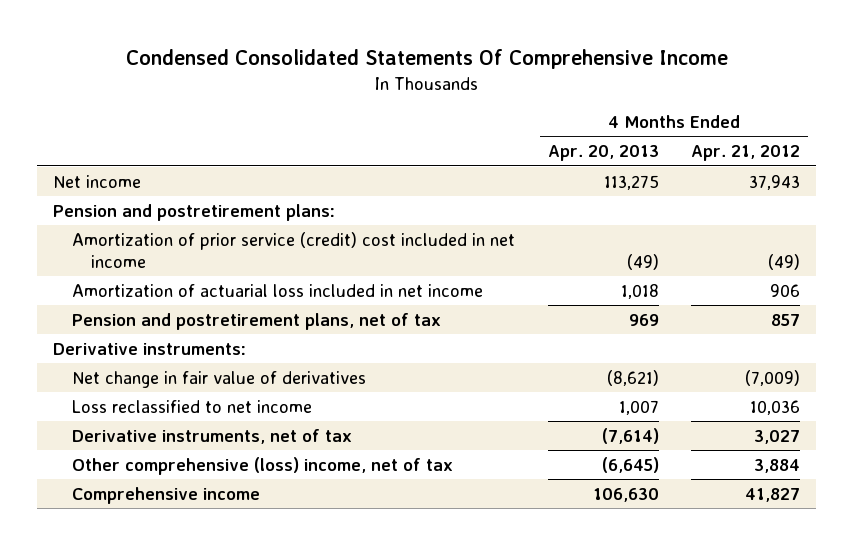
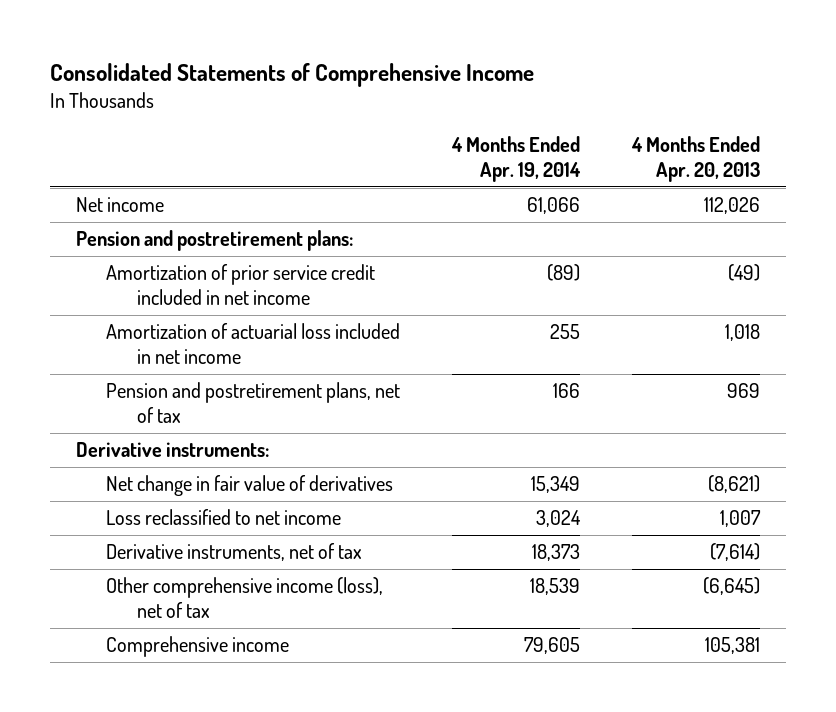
- Condensed Consolidated Statements Of Comprehensive Income
+ Consolidated Statements of Comprehensive Income
- | 4 Months Ended Apr. 20, 2013 | 4 Months Ended Apr. 21, 2012
+ | 4 Months Ended Apr. 19, 2014 | 4 Months Ended Apr. 20, 2013
- Net income | 113,275 | 37,943
+ Net income | 61,066 | 112,026
- Amortization of prior service (credit) cost included in net income | (49) | (49)
+ Amortization of prior service credit included in net income | (89) | (49)
- Other comprehensive (loss) income, net of tax | (6,645) | 3,884
- Comprehensive income | 106,630 | 41,827
+ Other comprehensive income (loss), net of tax | 18,539 | (6,645)
+ Comprehensive income | 79,605 | 105,381

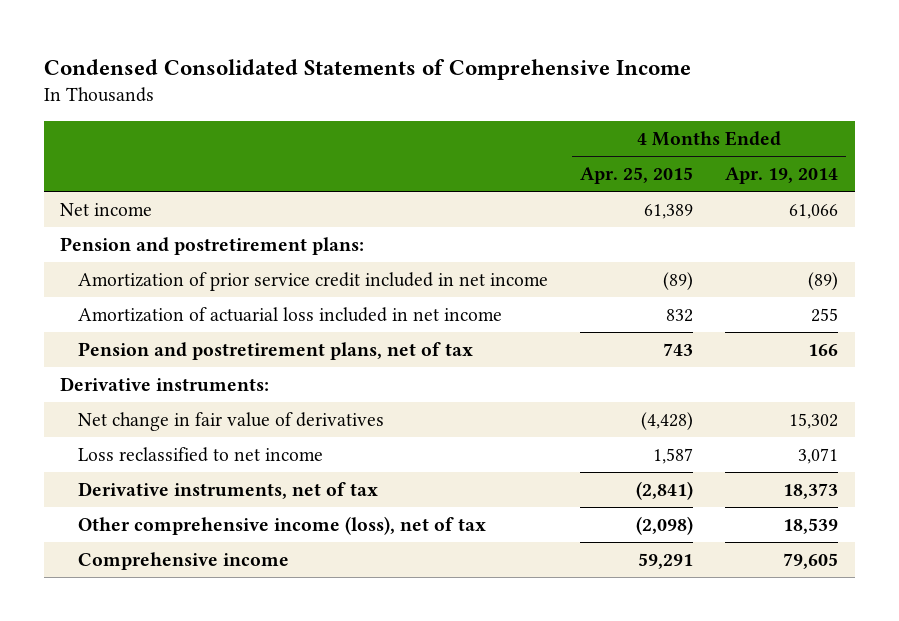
- Consolidated Statements of Comprehensive Income
+ Condensed Consolidated Statements of Comprehensive Income
- | 4 Months Ended Apr. 19, 2014 | 4 Months Ended Apr. 20, 2013
+ | 4 Months Ended Apr. 25, 2015 | 4 Months Ended Apr. 19, 2014
- Net change in fair value of derivatives | 15,349 | (8,621)
- Loss reclassified to net income | 3,024 | 1,007
+ Net change in fair value of derivatives | (4,428) | 15,302
+ Loss reclassified to net income | 1,587 | 3,071

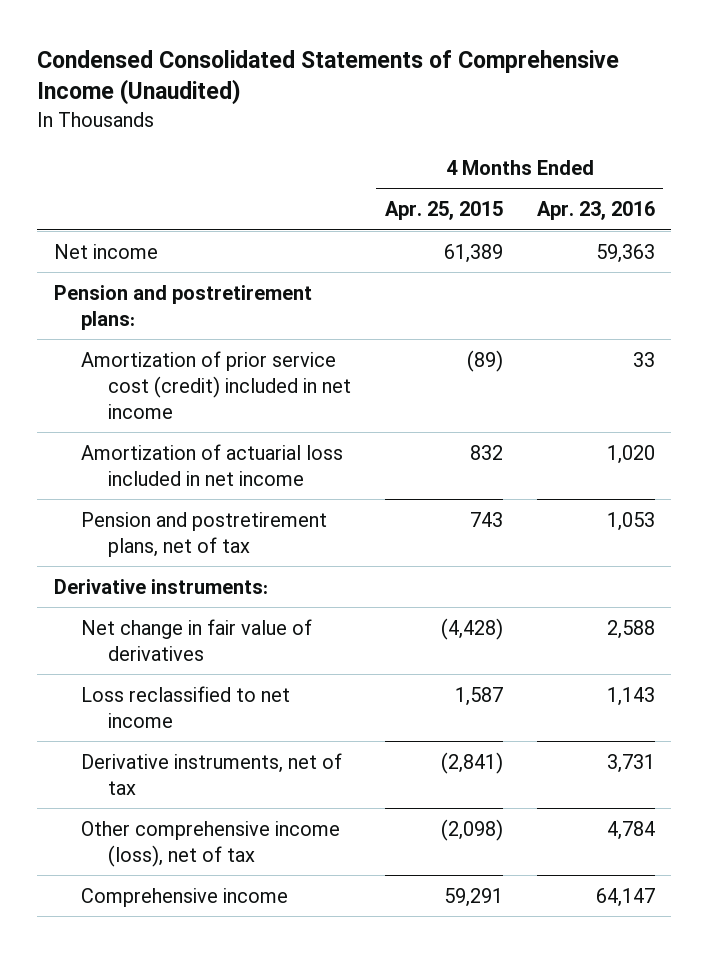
- Condensed Consolidated Statements of Comprehensive Income
+ Condensed Consolidated Statements of Comprehensive Income (Unaudited)
- | 4 Months Ended Apr. 25, 2015 | 4 Months Ended Apr. 19, 2014
+ | 4 Months Ended Apr. 25, 2015 | 4 Months Ended Apr. 23, 2016
- Amortization of prior service credit included in net income | (89) | (89)
+ Amortization of prior service cost (credit) included in net income | (89) | 33

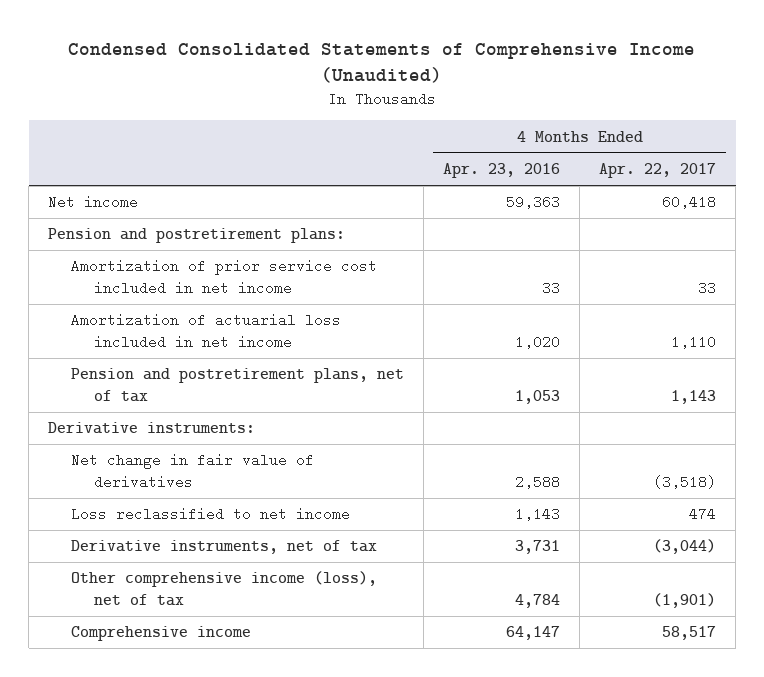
- | 4 Months Ended Apr. 25, 2015 | 4 Months Ended Apr. 23, 2016
+ | 4 Months Ended Apr. 23, 2016 | 4 Months Ended Apr. 22, 2017
- Amortization of prior service cost (credit) included in net income | (89) | 33
+ Amortization of prior service cost included in net income | 33 | 33

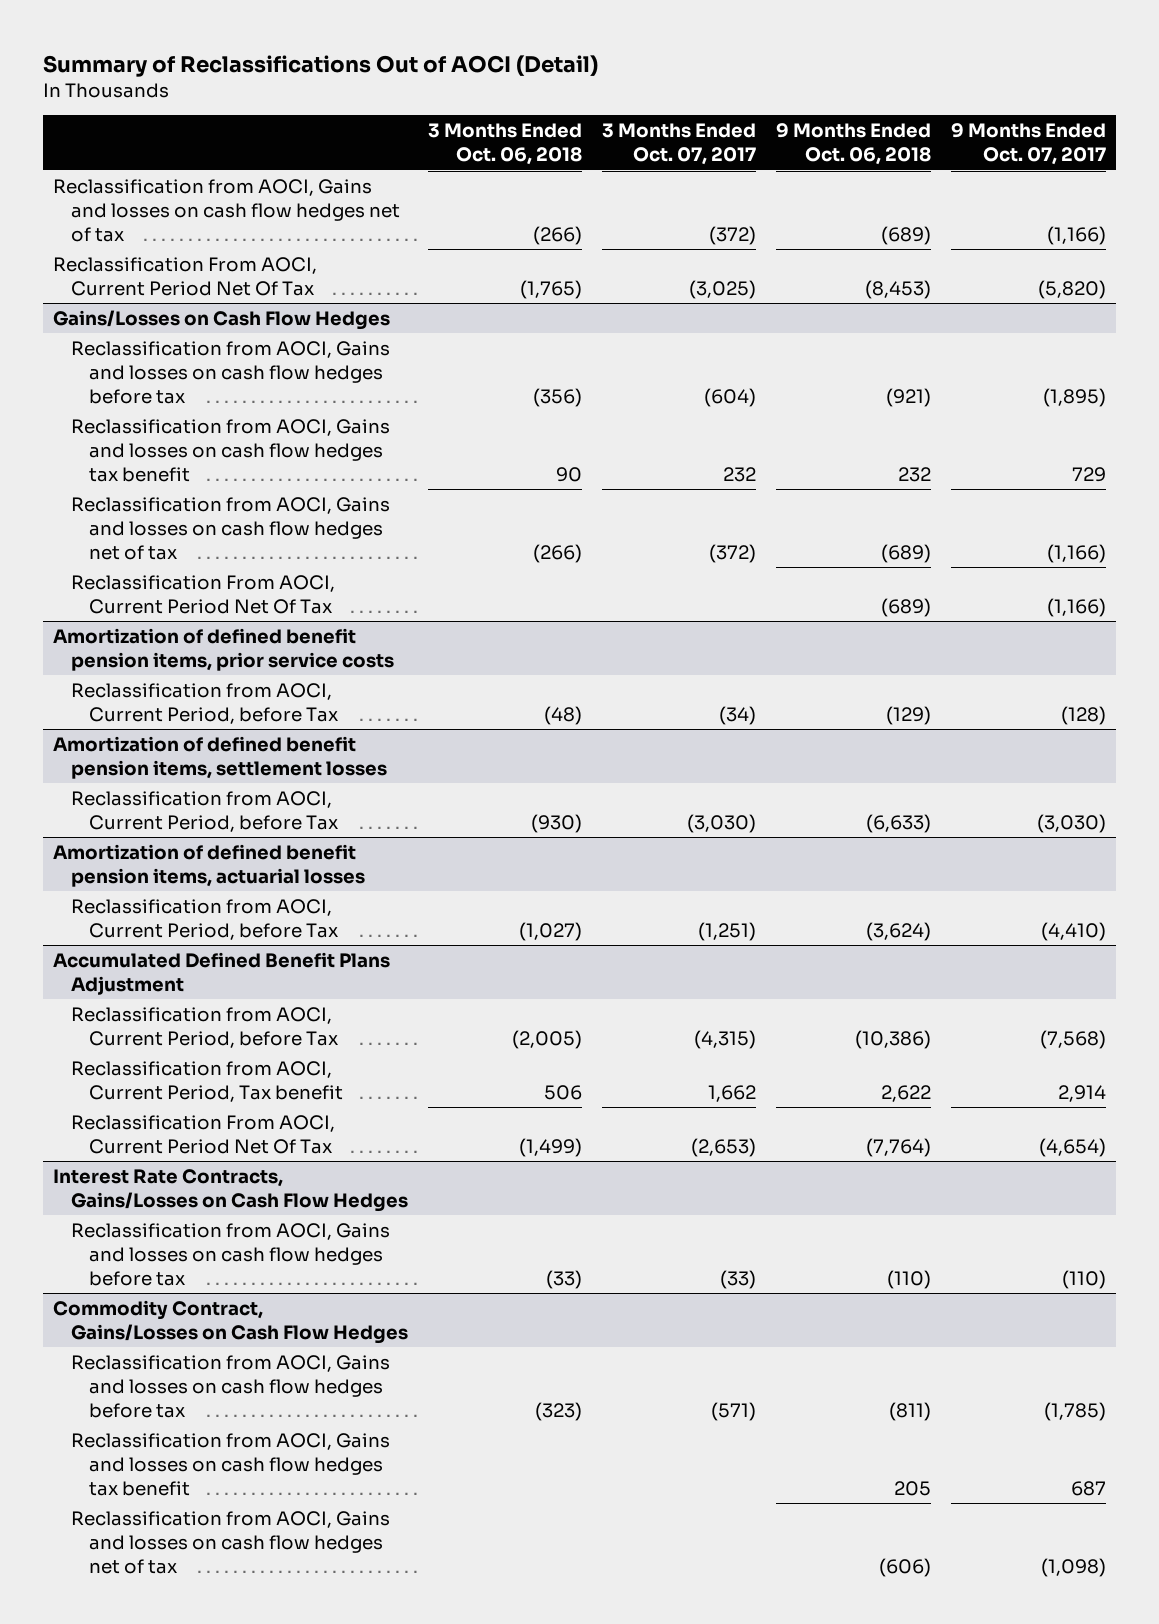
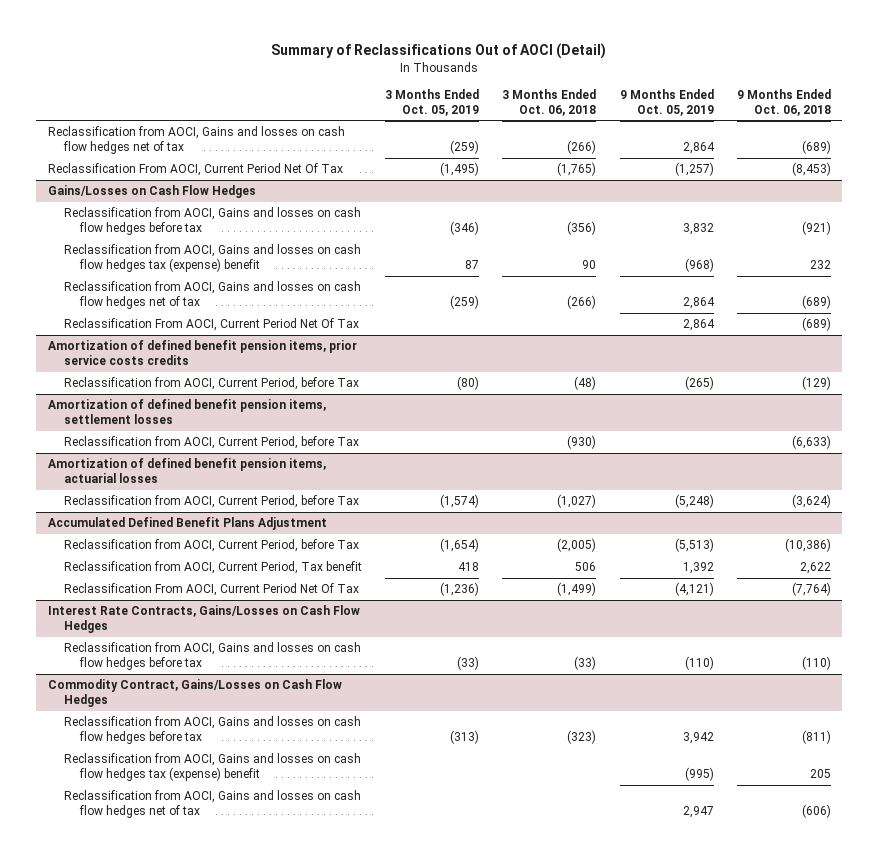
- | 3 Months Ended Oct. 06, 2018 | 3 Months Ended Oct. 07, 2017 | 9 Months Ended Oct. 06, 2018 | 9 Months Ended Oct. 07, 2017
+ | 3 Months Ended Oct. 05, 2019 | 3 Months Ended Oct. 06, 2018 | 9 Months Ended Oct. 05, 2019 | 9 Months Ended Oct. 06, 2018
@ Gains/Losses on Cash Flow Hedges
- Reclassification from AOCI, Gains and losses on cash flow hedges tax benefit | 90 | 232 | 232 | 729
+ Reclassification from AOCI, Gains and losses on cash flow hedges tax (expense) benefit | 87 | 90 | (968) | 232
- Amortization of defined benefit pension items, prior service costs
+ Amortization of defined benefit pension items, prior service costs credits
@ Commodity Contract, Gains/Losses on Cash Flow Hedges
- Reclassification from AOCI, Gains and losses on cash flow hedges tax benefit | | | 205 | 687
+ Reclassification from AOCI, Gains and losses on cash flow hedges tax (expense) benefit | | | (995) | 205

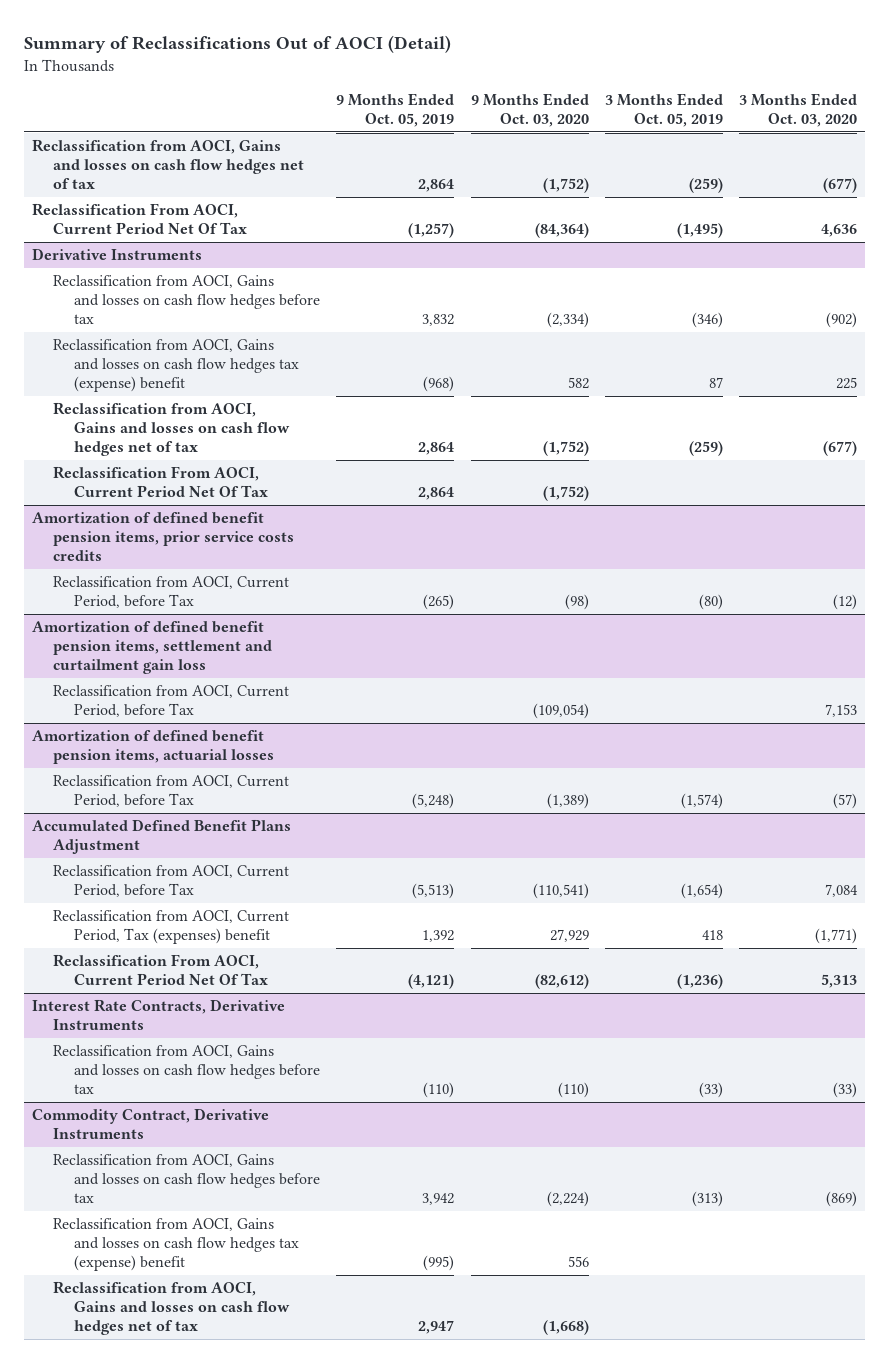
- | 3 Months Ended Oct. 05, 2019 | 3 Months Ended Oct. 06, 2018 | 9 Months Ended Oct. 05, 2019 | 9 Months Ended Oct. 06, 2018
+ | 9 Months Ended Oct. 05, 2019 | 9 Months Ended Oct. 03, 2020 | 3 Months Ended Oct. 05, 2019 | 3 Months Ended Oct. 03, 2020
- Gains/Losses on Cash Flow Hedges
+ Derivative Instruments
- Amortization of defined benefit pension items, settlement losses
+ Amortization of defined benefit pension items, settlement and curtailment gain loss
@ Accumulated Defined Benefit Plans Adjustment
- Reclassification from AOCI, Current Period, Tax benefit | 418 | 506 | 1,392 | 2,622
+ Reclassification from AOCI, Current Period, Tax (expenses) benefit | 1,392 | 27,929 | 418 | (1,771)
- Interest Rate Contracts, Gains/Losses on Cash Flow Hedges
+ Interest Rate Contracts, Derivative Instruments
- Commodity Contract, Gains/Losses on Cash Flow Hedges
+ Commodity Contract, Derivative Instruments

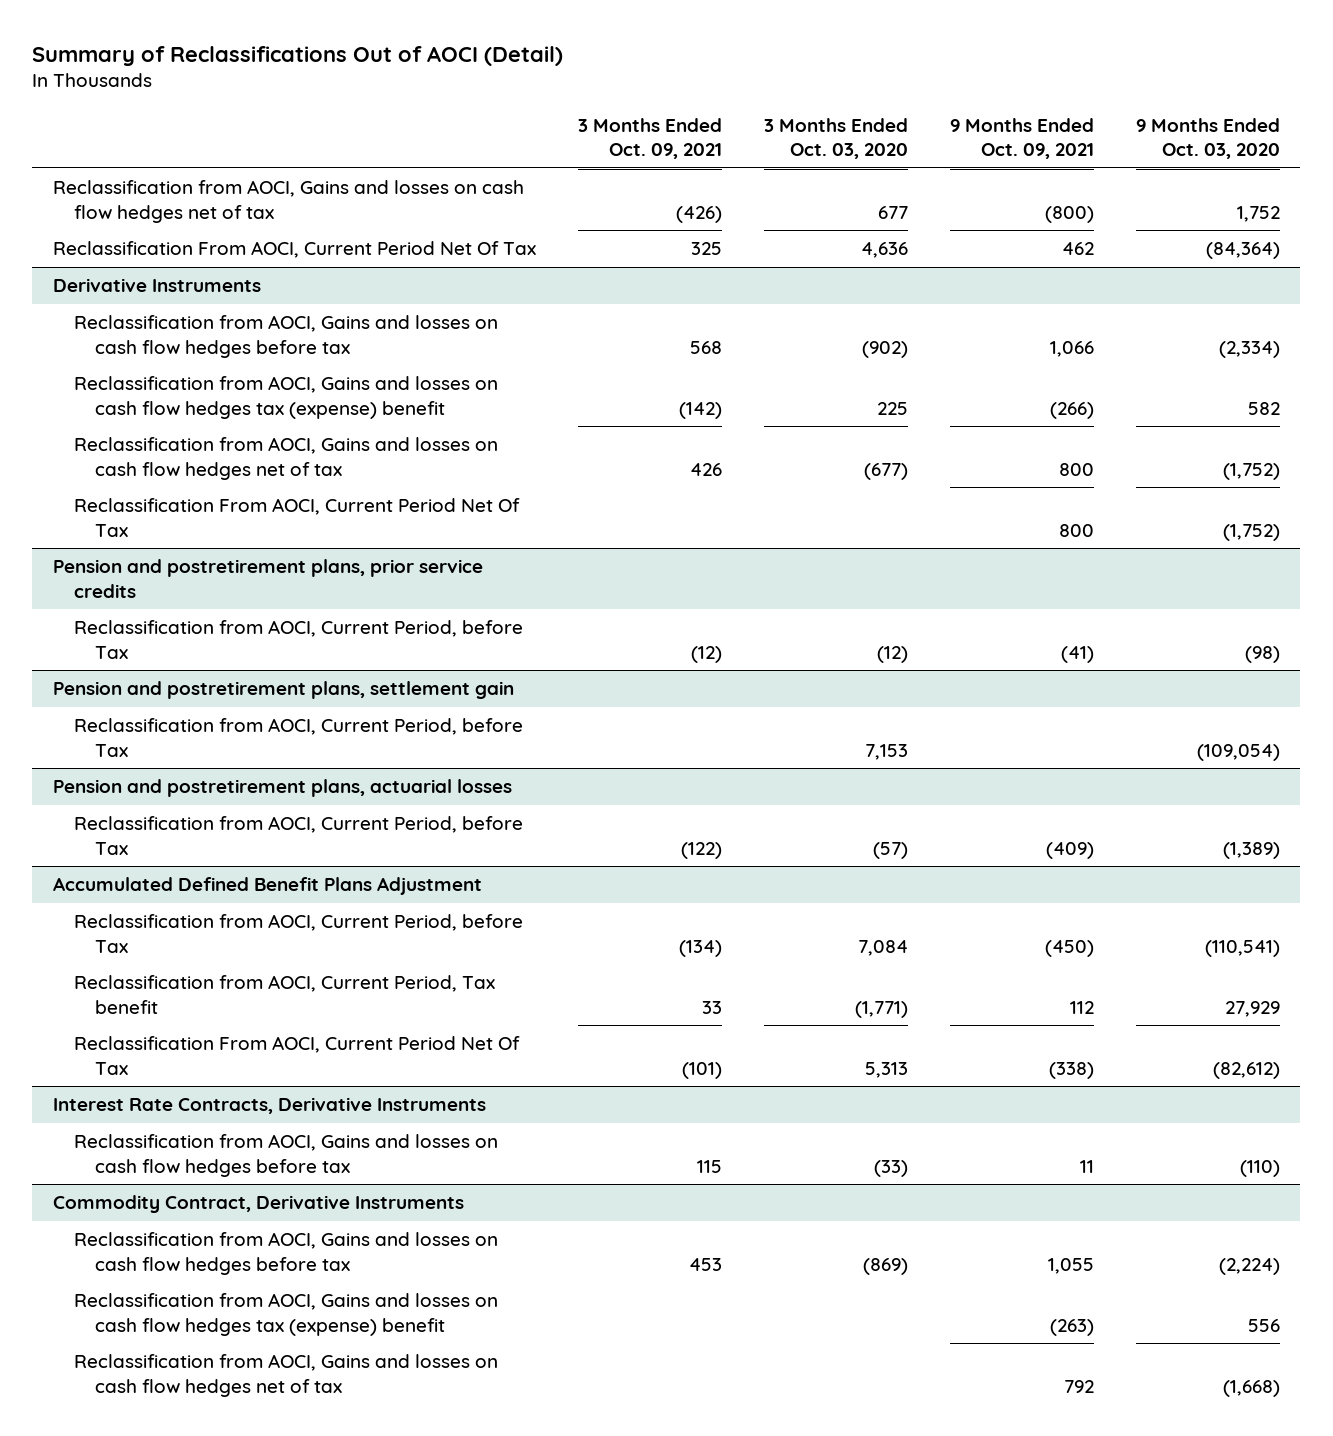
- | 9 Months Ended Oct. 05, 2019 | 9 Months Ended Oct. 03, 2020 | 3 Months Ended Oct. 05, 2019 | 3 Months Ended Oct. 03, 2020
+ | 3 Months Ended Oct. 09, 2021 | 3 Months Ended Oct. 03, 2020 | 9 Months Ended Oct. 09, 2021 | 9 Months Ended Oct. 03, 2020
- Reclassification from AOCI, Gains and losses on cash flow hedges net of tax | 2,864 | (1,752) | (259) | (677)
+ Reclassification from AOCI, Gains and losses on cash flow hedges net of tax | (426) | 677 | (800) | 1,752
- Amortization of defined benefit pension items, prior service costs credits
+ Pension and postretirement plans, prior service credits
- Amortization of defined benefit pension items, settlement and curtailment gain loss
+ Pension and postretirement plans, settlement gain
- Amortization of defined benefit pension items, actuarial losses
+ Pension and postretirement plans, actuarial losses
@ Accumulated Defined Benefit Plans Adjustment
- Reclassification from AOCI, Current Period, Tax (expenses) benefit | 1,392 | 27,929 | 418 | (1,771)
+ Reclassification from AOCI, Current Period, Tax benefit | 33 | (1,771) | 112 | 27,929

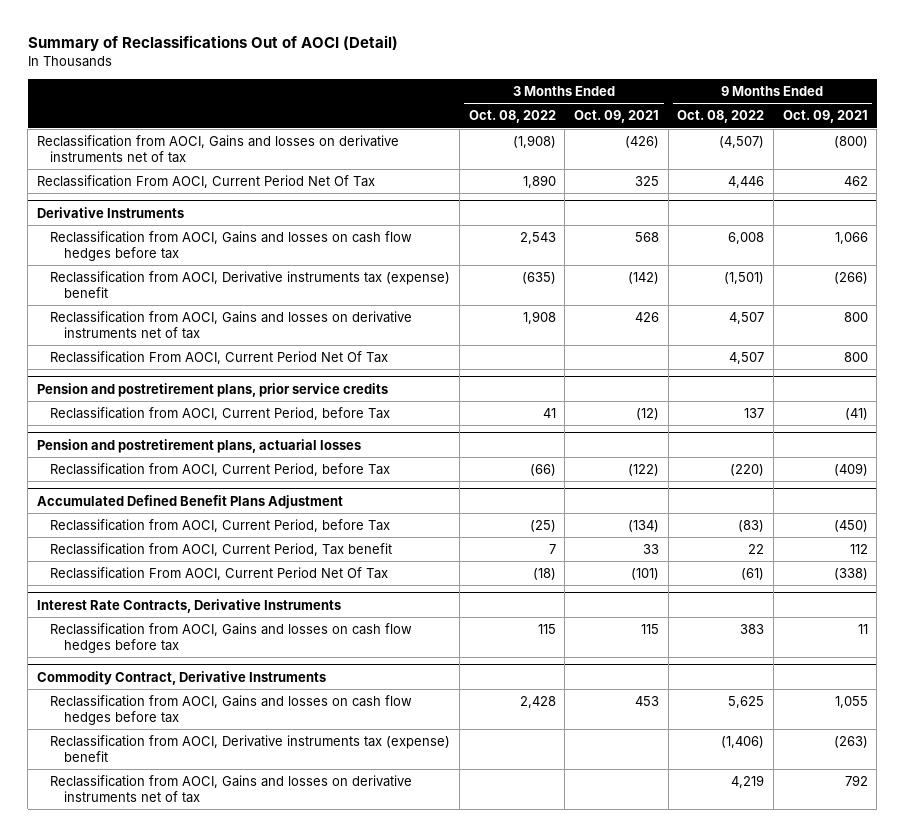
- | 3 Months Ended Oct. 09, 2021 | 3 Months Ended Oct. 03, 2020 | 9 Months Ended Oct. 09, 2021 | 9 Months Ended Oct. 03, 2020
+ | 3 Months Ended Oct. 08, 2022 | 3 Months Ended Oct. 09, 2021 | 9 Months Ended Oct. 08, 2022 | 9 Months Ended Oct. 09, 2021
- Reclassification from AOCI, Gains and losses on cash flow hedges net of tax | (426) | 677 | (800) | 1,752
+ Reclassification from AOCI, Gains and losses on derivative instruments net of tax | (1,908) | (426) | (4,507) | (800)
@ Derivative Instruments
- Reclassification from AOCI, Gains and losses on cash flow hedges tax (expense) benefit | (142) | 225 | (266) | 582
- Reclassification from AOCI, Gains and losses on cash flow hedges net of tax | 426 | (677) | 800 | (1,752)
+ Reclassification from AOCI, Derivative instruments tax (expense) benefit | (635) | (142) | (1,501) | (266)
+ Reclassification from AOCI, Gains and losses on derivative instruments net of tax | 1,908 | 426 | 4,507 | 800
- Pension and postretirement plans, settlement gain
- Reclassification from AOCI, Current Period, before Tax | | 7,153 | | (109,054)
@ Commodity Contract, Derivative Instruments
- Reclassification from AOCI, Gains and losses on cash flow hedges tax (expense) benefit | | | (263) | 556
- Reclassification from AOCI, Gains and losses on cash flow hedges net of tax | | | 792 | (1,668)
+ Reclassification from AOCI, Derivative instruments tax (expense) benefit | | | (1,406) | (263)
+ Reclassification from AOCI, Gains and losses on derivative instruments net of tax | | | 4,219 | 792

